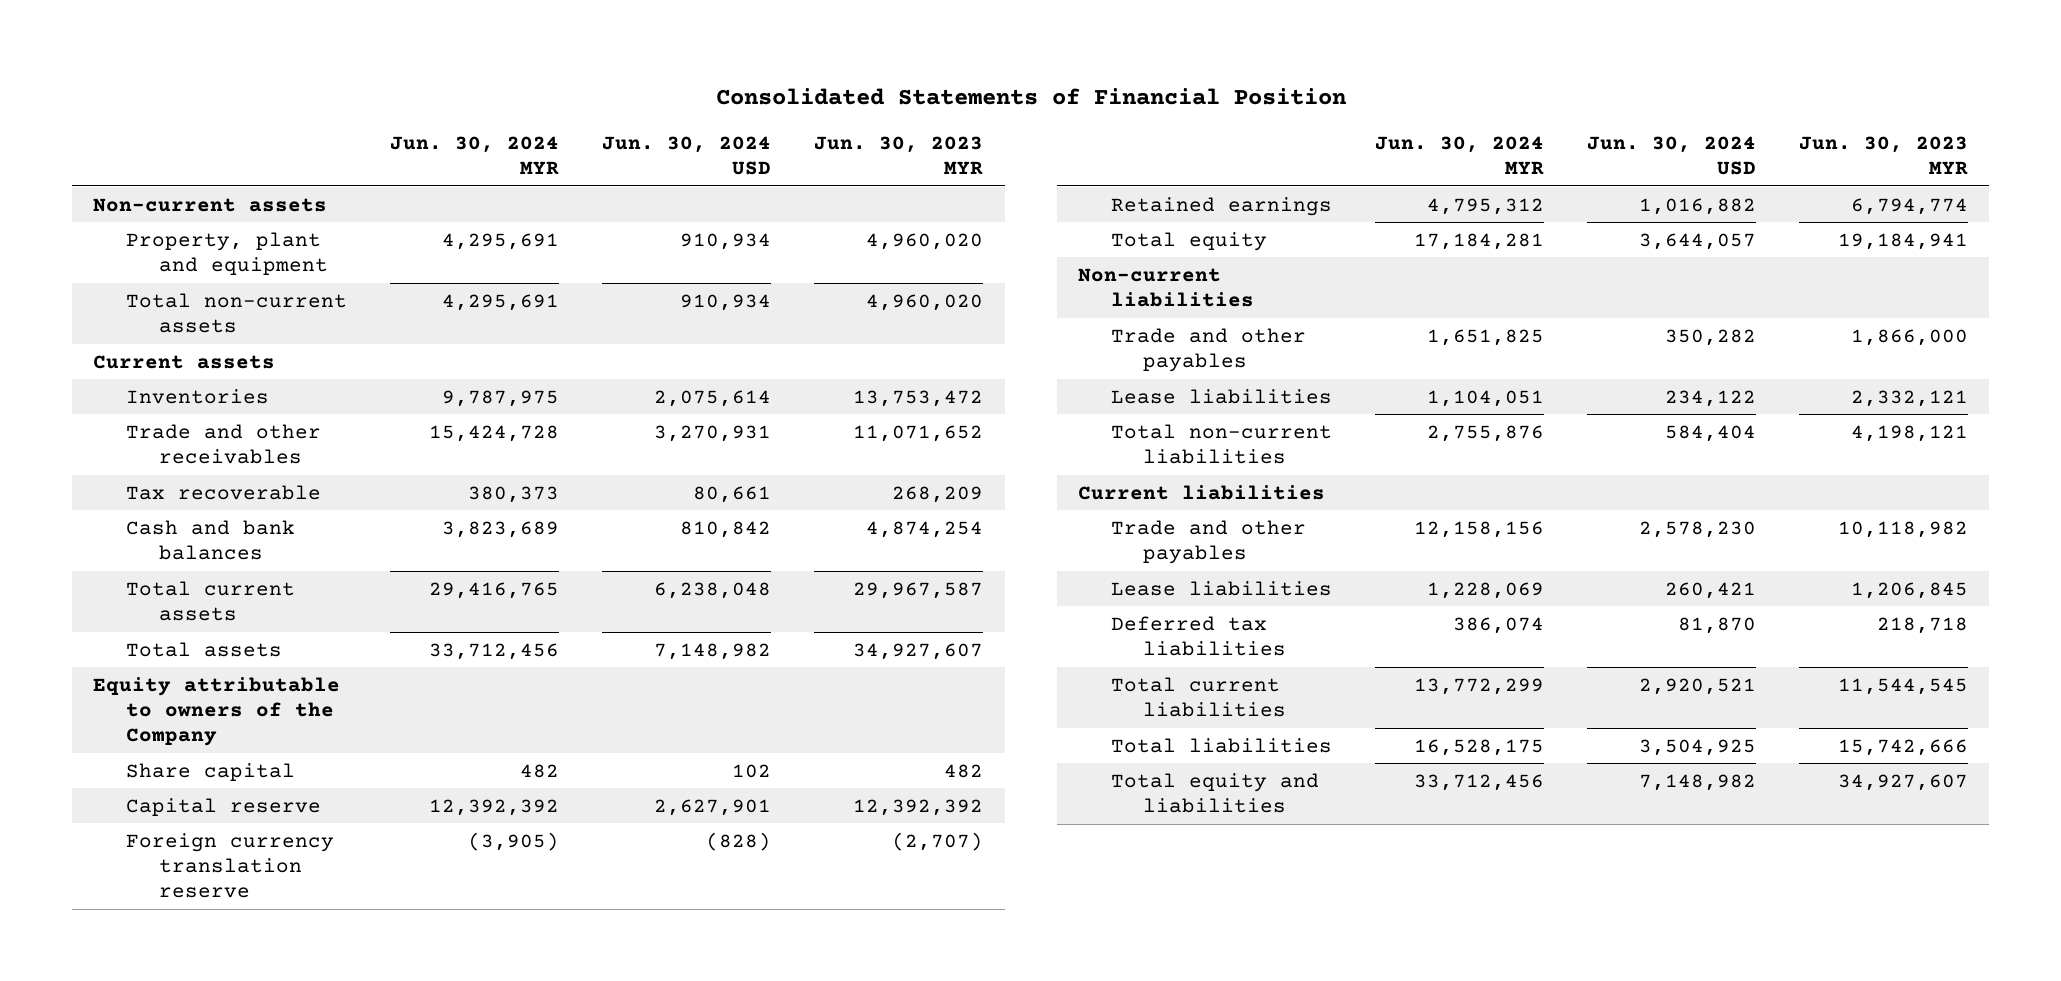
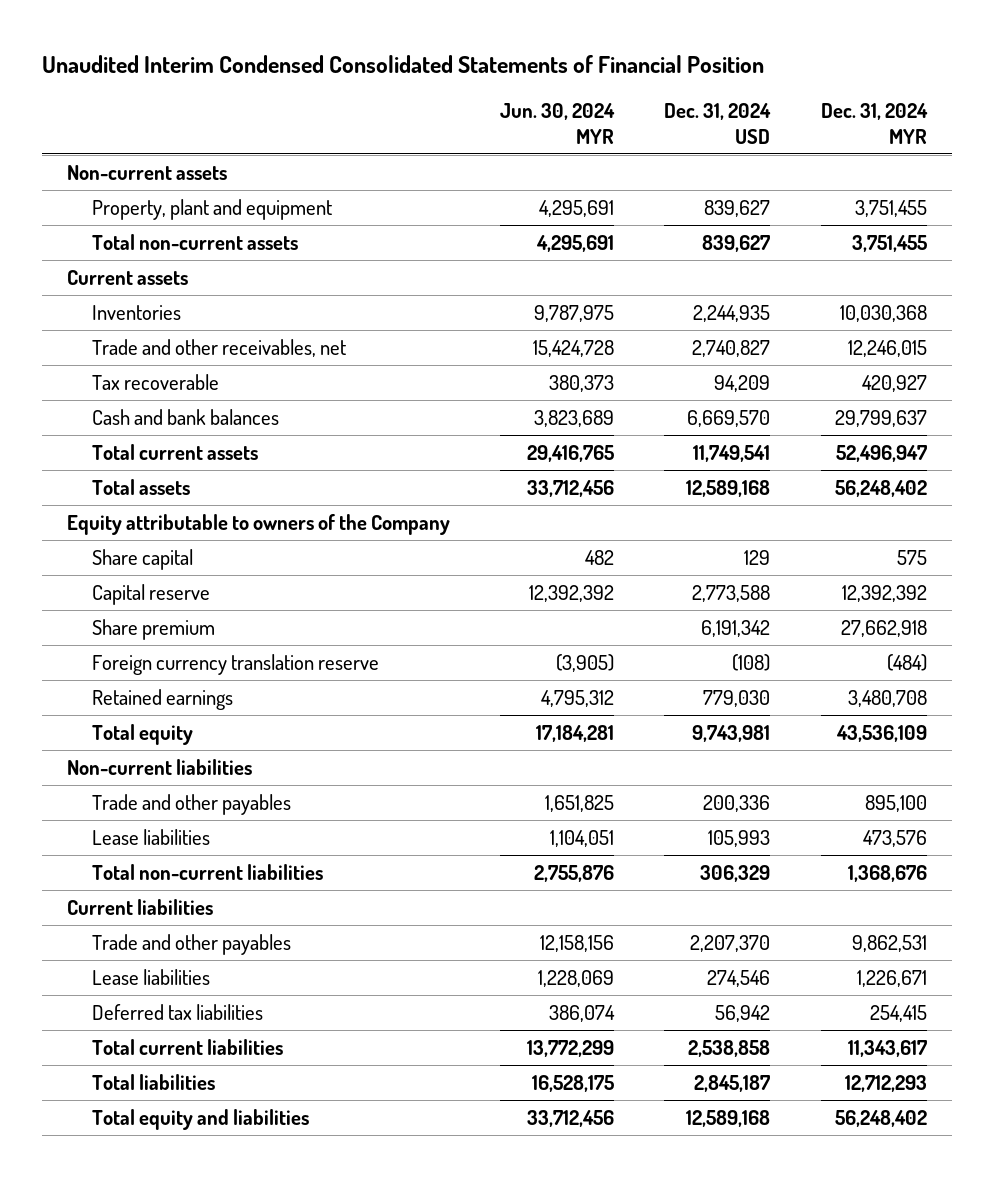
- Consolidated Statements of Financial Position
+ Unaudited Interim Condensed Consolidated Statements of Financial Position
- | Jun. 30, 2024 MYR | Jun. 30, 2024 USD | Jun. 30, 2023 MYR
+ | Jun. 30, 2024 MYR | Dec. 31, 2024 USD | Dec. 31, 2024 MYR
- Trade and other receivables | 15,424,728 | 3,270,931 | 11,071,652
+ Trade and other receivables, net | 15,424,728 | 2,740,827 | 12,246,015
+ Share premium | | 6,191,342 | 27,662,918

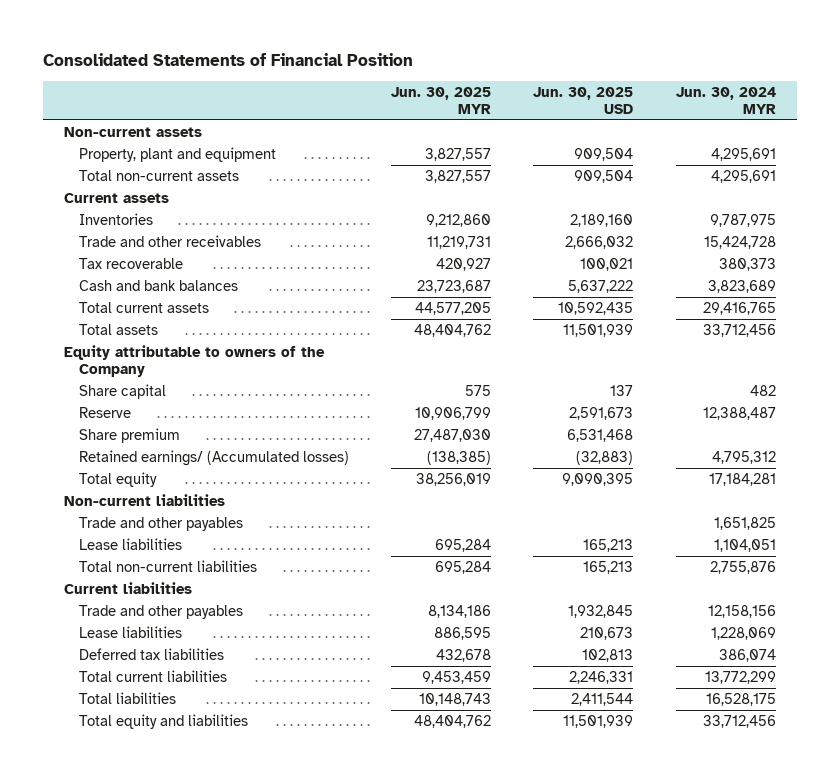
- Unaudited Interim Condensed Consolidated Statements of Financial Position
+ Consolidated Statements of Financial Position
- | Jun. 30, 2024 MYR | Dec. 31, 2024 USD | Dec. 31, 2024 MYR
+ | Jun. 30, 2025 MYR | Jun. 30, 2025 USD | Jun. 30, 2024 MYR
- Trade and other receivables, net | 15,424,728 | 2,740,827 | 12,246,015
+ Trade and other receivables | 11,219,731 | 2,666,032 | 15,424,728
- Capital reserve | 12,392,392 | 2,773,588 | 12,392,392
+ Reserve | 10,906,799 | 2,591,673 | 12,388,487
- Foreign currency translation reserve | (3,905) | (108) | (484)
- Retained earnings | 4,795,312 | 779,030 | 3,480,708
+ Retained earnings/ (Accumulated losses) | (138,385) | (32,883) | 4,795,312

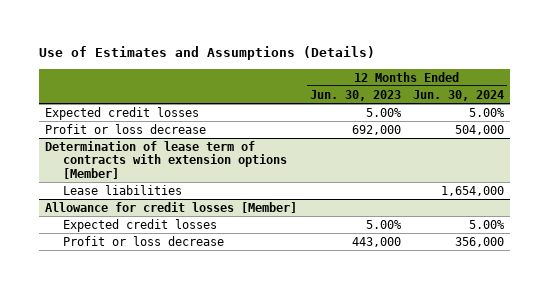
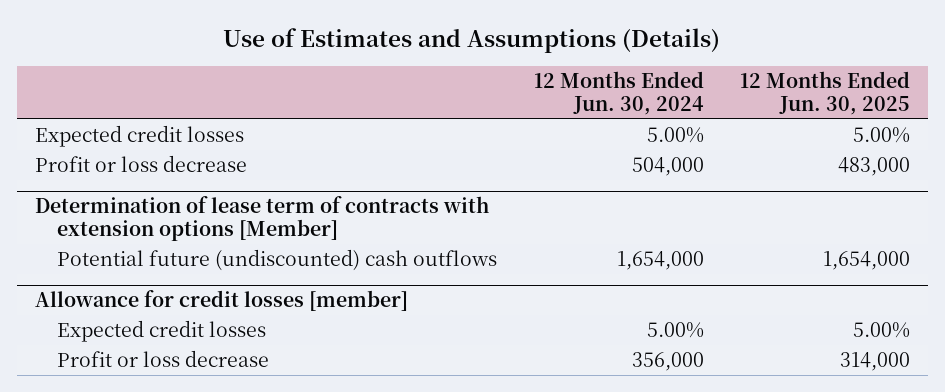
- | 12 Months Ended Jun. 30, 2023 | 12 Months Ended Jun. 30, 2024
+ | 12 Months Ended Jun. 30, 2024 | 12 Months Ended Jun. 30, 2025
@ Determination of lease term of contracts with extension options [Member]
- Lease liabilities | | 1,654,000
- Allowance for credit losses [Member]
@ Determination of lease term of contracts with extension options [Member]
+ Potential future (undiscounted) cash outflows | 1,654,000 | 1,654,000
+ Allowance for credit losses [member]

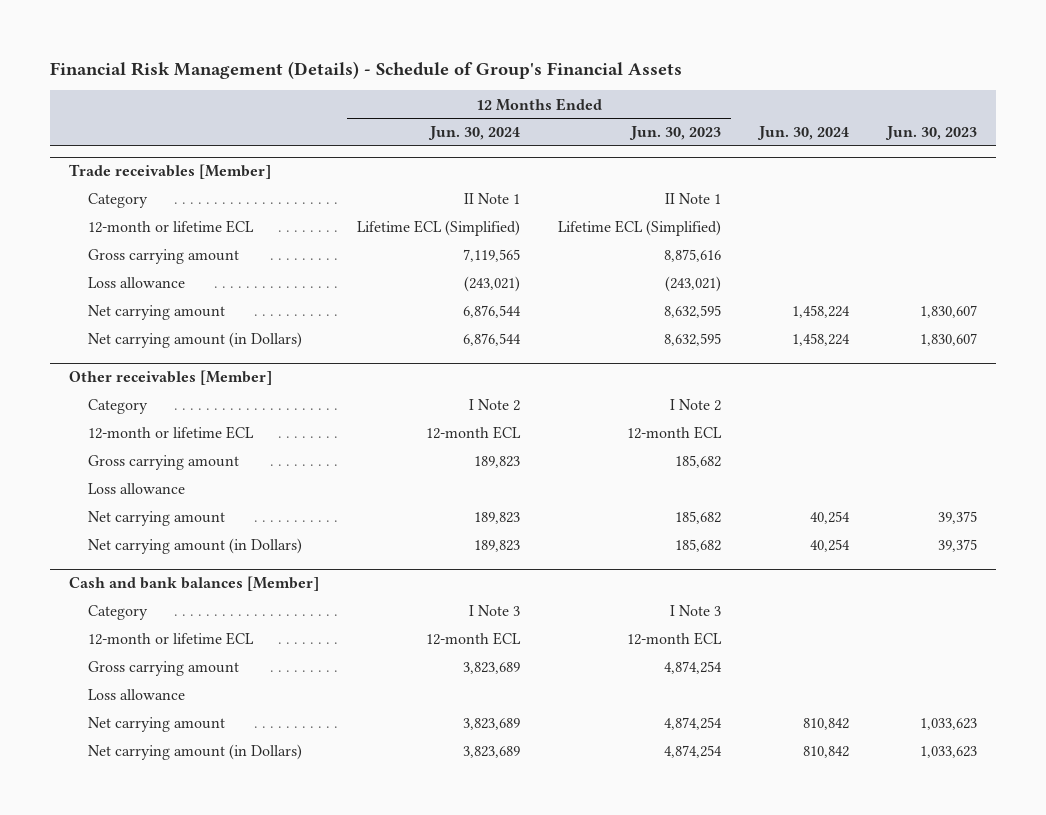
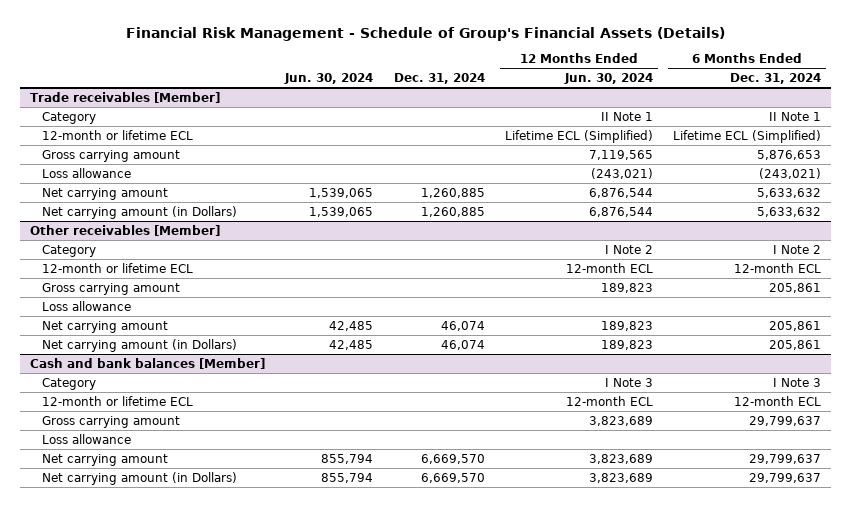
- Financial Risk Management (Details) - Schedule of Group's Financial Assets
+ Financial Risk Management - Schedule of Group's Financial Assets (Details)
- | 12 Months Ended Jun. 30, 2024 | 12 Months Ended Jun. 30, 2023 | Jun. 30, 2024 | Jun. 30, 2023
+ | Jun. 30, 2024 | Dec. 31, 2024 | 12 Months Ended Jun. 30, 2024 | 6 Months Ended Dec. 31, 2024
@ Trade receivables [Member]
- Net carrying amount | 6,876,544 | 8,632,595 | 1,458,224 | 1,830,607
- Net carrying amount (in Dollars) | 6,876,544 | 8,632,595 | 1,458,224 | 1,830,607
+ Net carrying amount | 1,539,065 | 1,260,885 | 6,876,544 | 5,633,632
+ Net carrying amount (in Dollars) | 1,539,065 | 1,260,885 | 6,876,544 | 5,633,632
@ Other receivables [Member]
- Net carrying amount | 189,823 | 185,682 | 40,254 | 39,375
- Net carrying amount (in Dollars) | 189,823 | 185,682 | 40,254 | 39,375
+ Net carrying amount | 42,485 | 46,074 | 189,823 | 205,861
+ Net carrying amount (in Dollars) | 42,485 | 46,074 | 189,823 | 205,861
@ Cash and bank balances [Member]
- Net carrying amount | 3,823,689 | 4,874,254 | 810,842 | 1,033,623
- Net carrying amount (in Dollars) | 3,823,689 | 4,874,254 | 810,842 | 1,033,623
+ Net carrying amount | 855,794 | 6,669,570 | 3,823,689 | 29,799,637
+ Net carrying amount (in Dollars) | 855,794 | 6,669,570 | 3,823,689 | 29,799,637

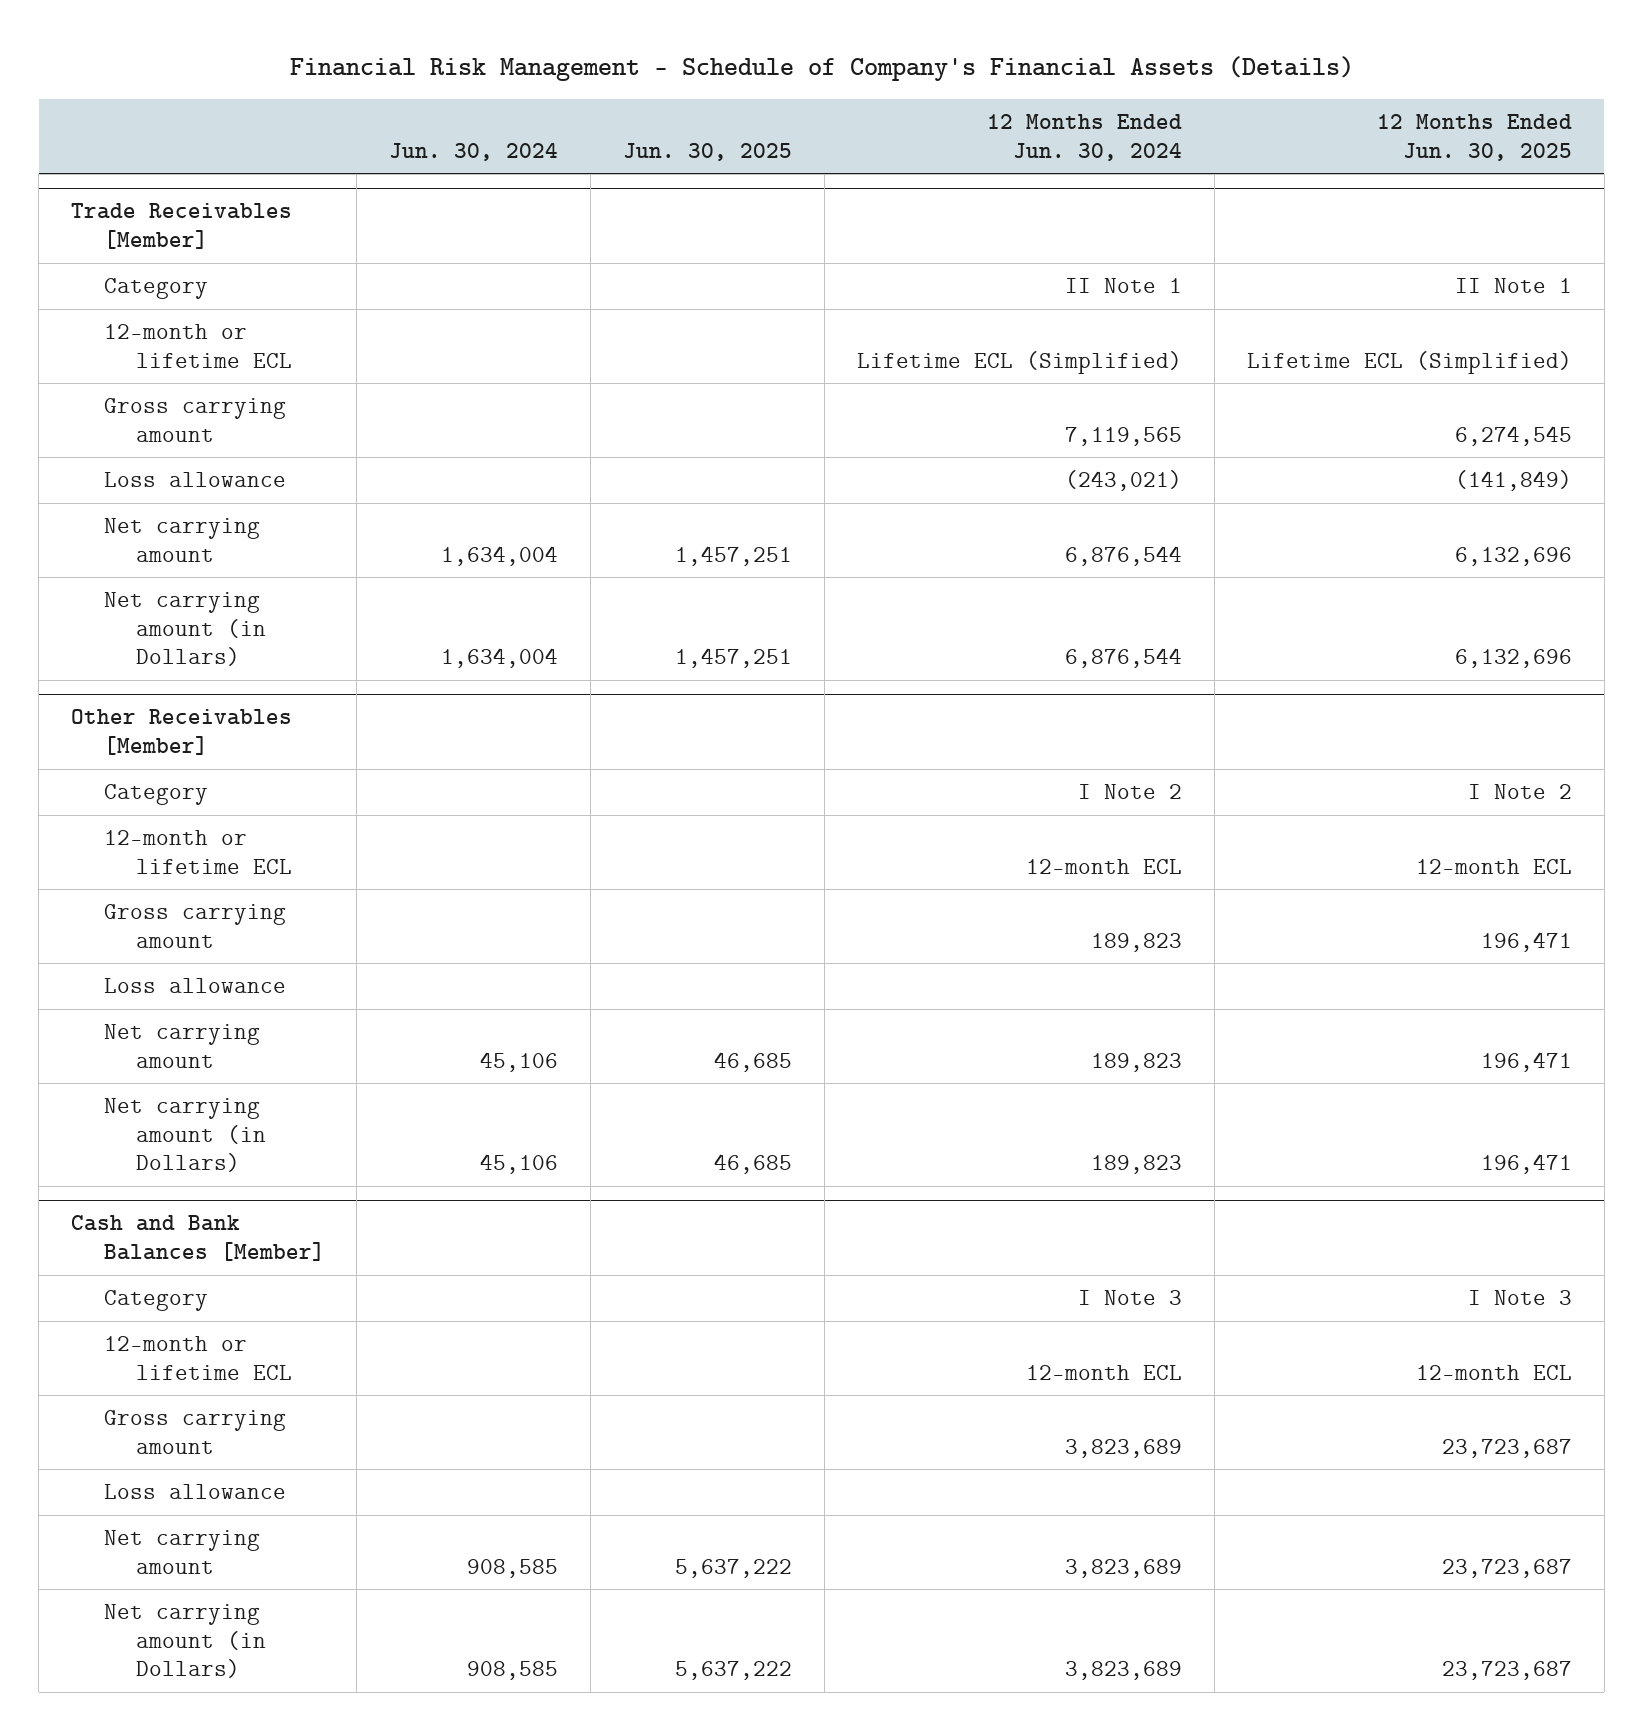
- Financial Risk Management - Schedule of Group's Financial Assets (Details)
+ Financial Risk Management - Schedule of Company's Financial Assets (Details)
- | Jun. 30, 2024 | Dec. 31, 2024 | 12 Months Ended Jun. 30, 2024 | 6 Months Ended Dec. 31, 2024
+ | Jun. 30, 2024 | Jun. 30, 2025 | 12 Months Ended Jun. 30, 2024 | 12 Months Ended Jun. 30, 2025
- Trade receivables [Member]
+ Trade Receivables [Member]
- Net carrying amount | 1,539,065 | 1,260,885 | 6,876,544 | 5,633,632
- Net carrying amount (in Dollars) | 1,539,065 | 1,260,885 | 6,876,544 | 5,633,632
- Other receivables [Member]
+ Net carrying amount | 1,634,004 | 1,457,251 | 6,876,544 | 6,132,696
+ Net carrying amount (in Dollars) | 1,634,004 | 1,457,251 | 6,876,544 | 6,132,696
+ Other Receivables [Member]
- Net carrying amount | 42,485 | 46,074 | 189,823 | 205,861
- Net carrying amount (in Dollars) | 42,485 | 46,074 | 189,823 | 205,861
- Cash and bank balances [Member]
+ Net carrying amount | 45,106 | 46,685 | 189,823 | 196,471
+ Net carrying amount (in Dollars) | 45,106 | 46,685 | 189,823 | 196,471
+ Cash and Bank Balances [Member]
- Net carrying amount | 855,794 | 6,669,570 | 3,823,689 | 29,799,637
- Net carrying amount (in Dollars) | 855,794 | 6,669,570 | 3,823,689 | 29,799,637
+ Net carrying amount | 908,585 | 5,637,222 | 3,823,689 | 23,723,687
+ Net carrying amount (in Dollars) | 908,585 | 5,637,222 | 3,823,689 | 23,723,687

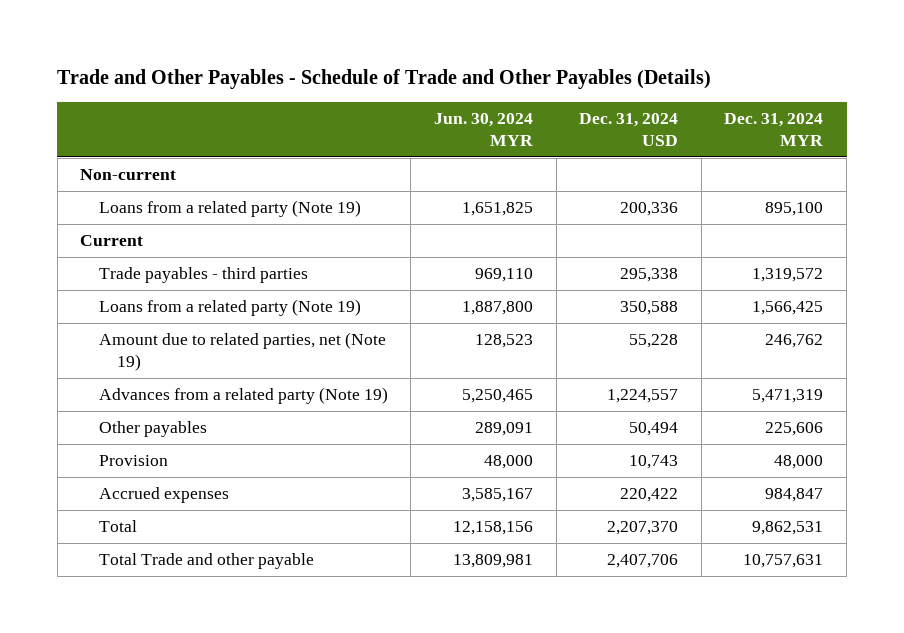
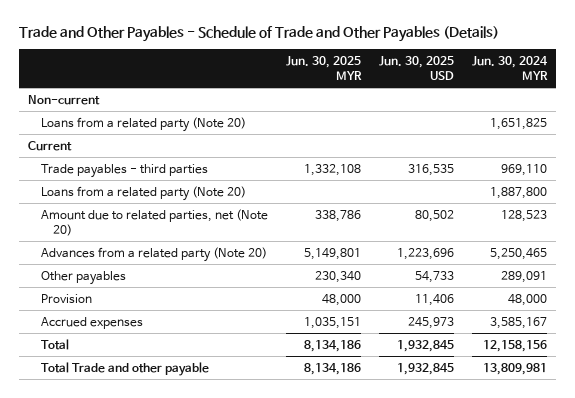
- | Jun. 30, 2024 MYR | Dec. 31, 2024 USD | Dec. 31, 2024 MYR
+ | Jun. 30, 2025 MYR | Jun. 30, 2025 USD | Jun. 30, 2024 MYR
- Loans from a related party (Note 19) | 1,651,825 | 200,336 | 895,100
+ Loans from a related party (Note 20) | | | 1,651,825
- Loans from a related party (Note 19) | 1,887,800 | 350,588 | 1,566,425
- Amount due to related parties, net (Note 19) | 128,523 | 55,228 | 246,762
- Advances from a related party (Note 19) | 5,250,465 | 1,224,557 | 5,471,319
+ Loans from a related party (Note 20) | | | 1,887,800
+ Amount due to related parties, net (Note 20) | 338,786 | 80,502 | 128,523
+ Advances from a related party (Note 20) | 5,149,801 | 1,223,696 | 5,250,465

